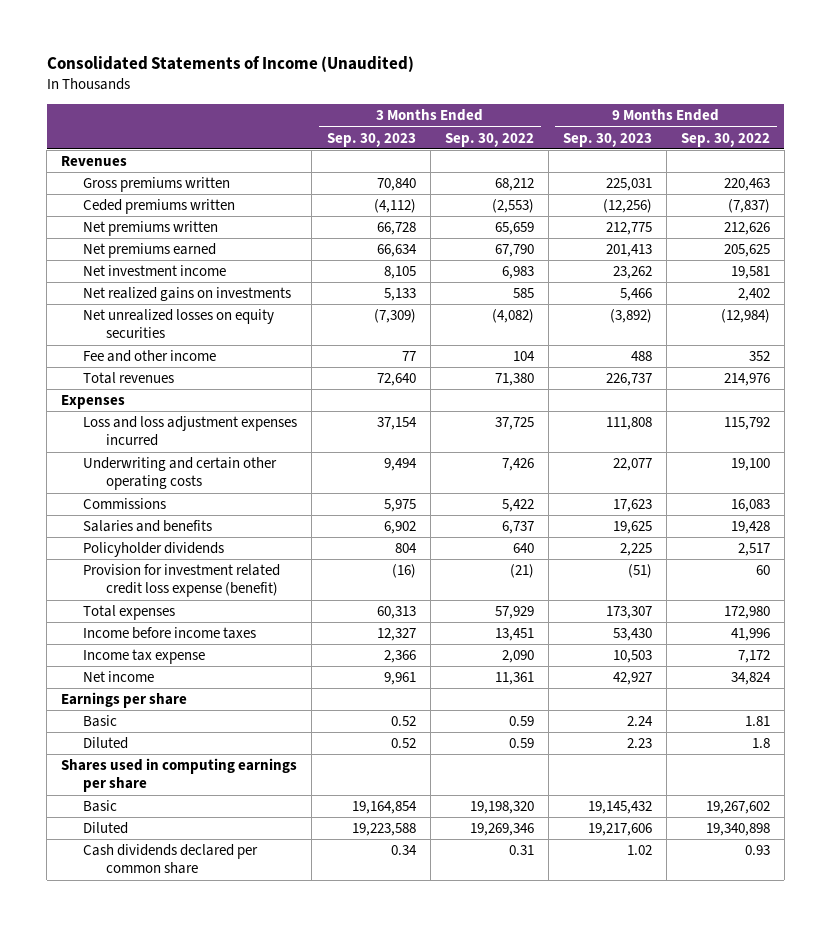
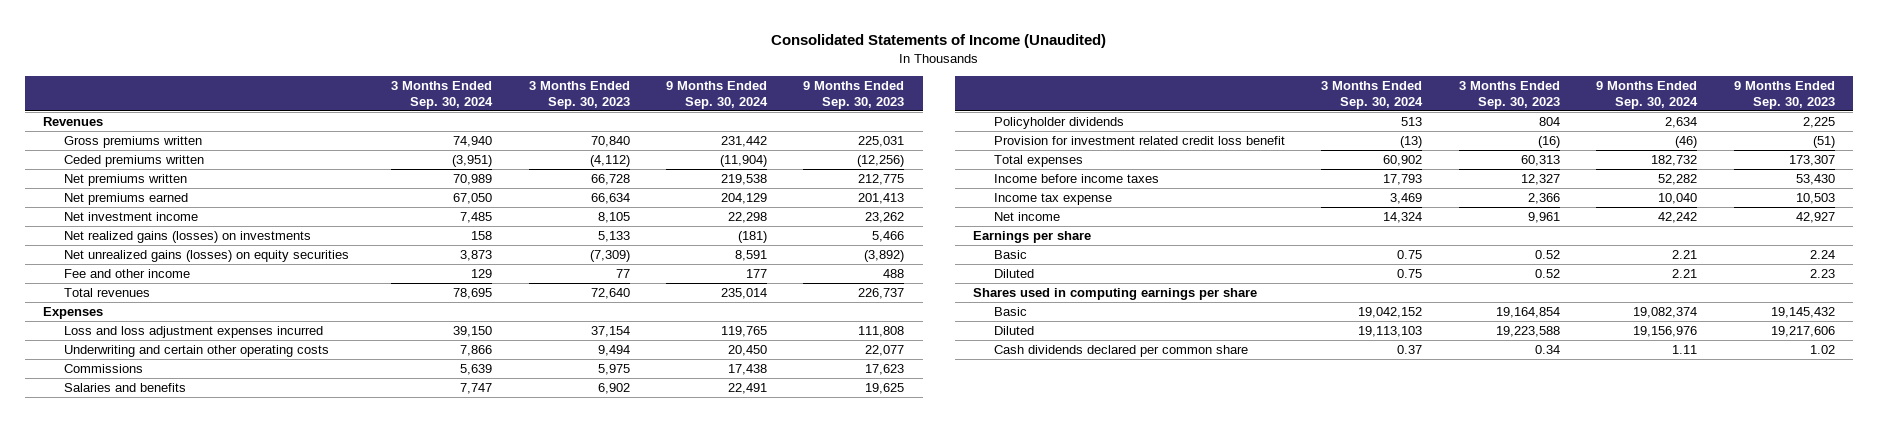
- | 3 Months Ended Sep. 30, 2023 | 3 Months Ended Sep. 30, 2022 | 9 Months Ended Sep. 30, 2023 | 9 Months Ended Sep. 30, 2022
+ | 3 Months Ended Sep. 30, 2024 | 3 Months Ended Sep. 30, 2023 | 9 Months Ended Sep. 30, 2024 | 9 Months Ended Sep. 30, 2023
- Net realized gains on investments | 5,133 | 585 | 5,466 | 2,402
- Net unrealized losses on equity securities | (7,309) | (4,082) | (3,892) | (12,984)
+ Net realized gains (losses) on investments | 158 | 5,133 | (181) | 5,466
+ Net unrealized gains (losses) on equity securities | 3,873 | (7,309) | 8,591 | (3,892)
- Provision for investment related credit loss expense (benefit) | (16) | (21) | (51) | 60
+ Provision for investment related credit loss benefit | (13) | (16) | (46) | (51)

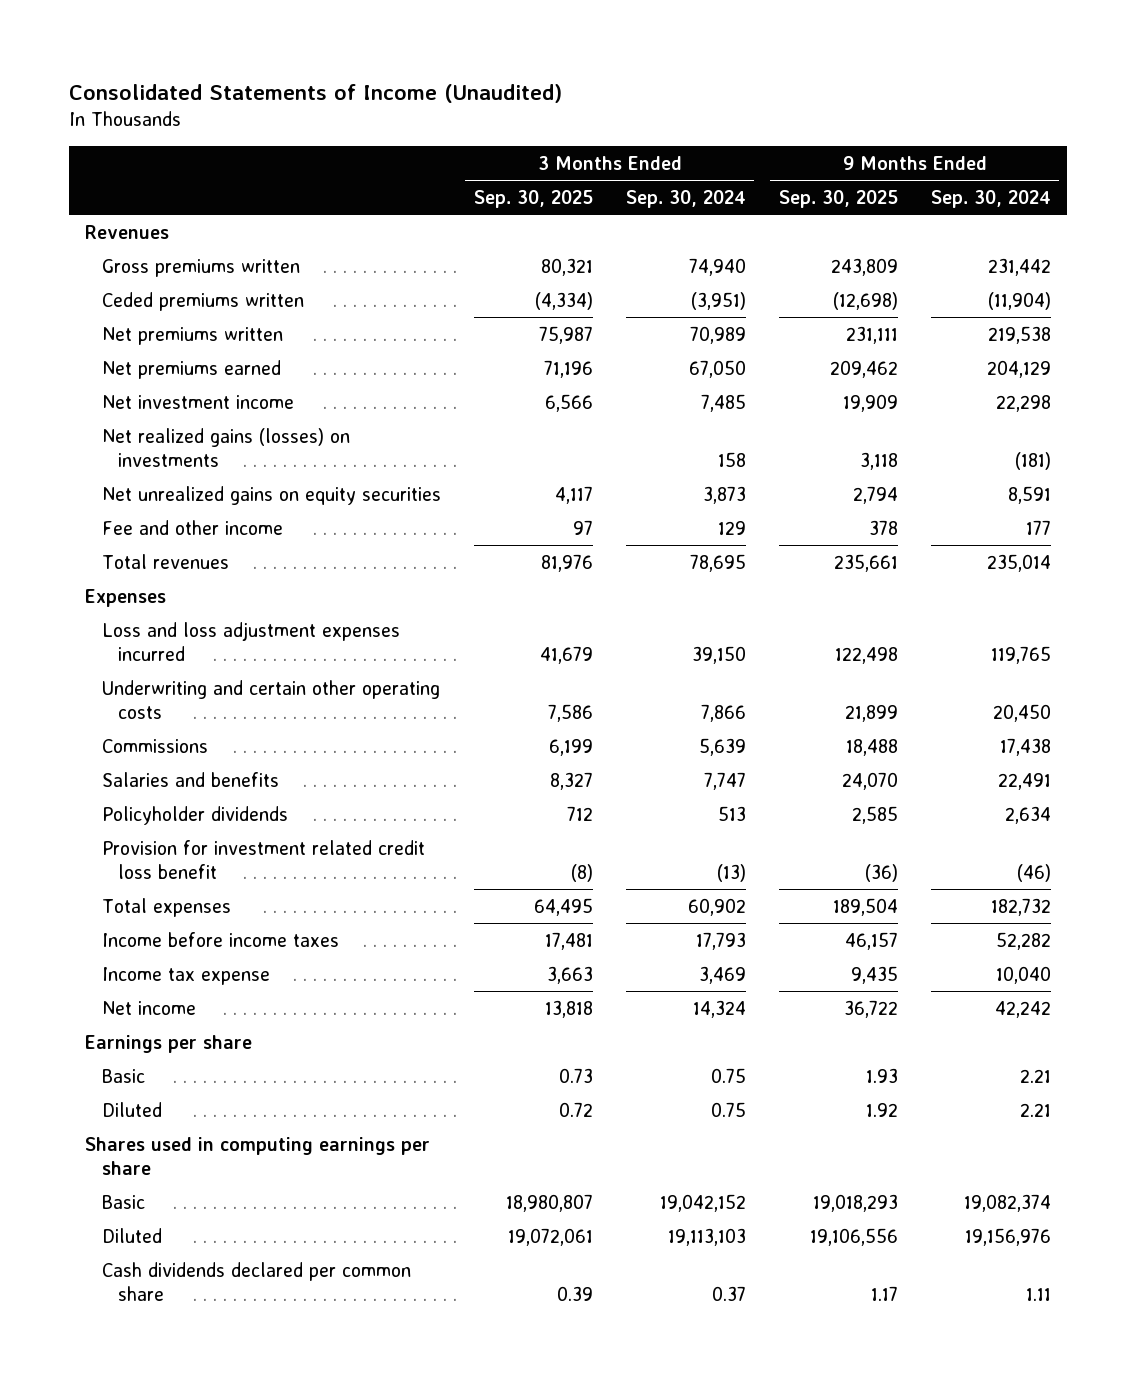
- | 3 Months Ended Sep. 30, 2024 | 3 Months Ended Sep. 30, 2023 | 9 Months Ended Sep. 30, 2024 | 9 Months Ended Sep. 30, 2023
+ | 3 Months Ended Sep. 30, 2025 | 3 Months Ended Sep. 30, 2024 | 9 Months Ended Sep. 30, 2025 | 9 Months Ended Sep. 30, 2024
- Net unrealized gains (losses) on equity securities | 3,873 | (7,309) | 8,591 | (3,892)
+ Net unrealized gains on equity securities | 4,117 | 3,873 | 2,794 | 8,591

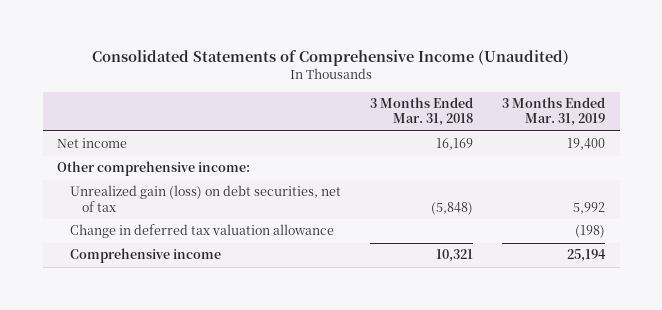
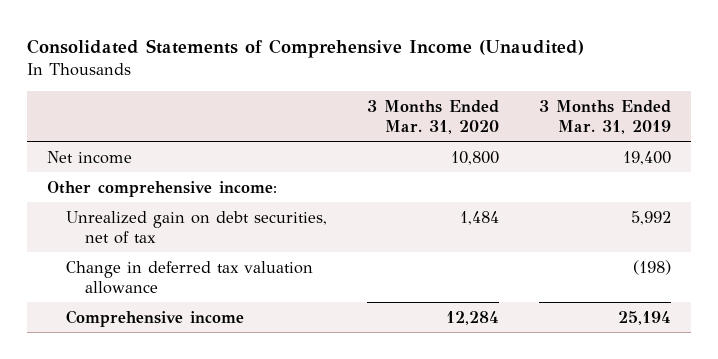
- | 3 Months Ended Mar. 31, 2018 | 3 Months Ended Mar. 31, 2019
+ | 3 Months Ended Mar. 31, 2020 | 3 Months Ended Mar. 31, 2019
- Unrealized gain (loss) on debt securities, net of tax | (5,848) | 5,992
+ Unrealized gain on debt securities, net of tax | 1,484 | 5,992

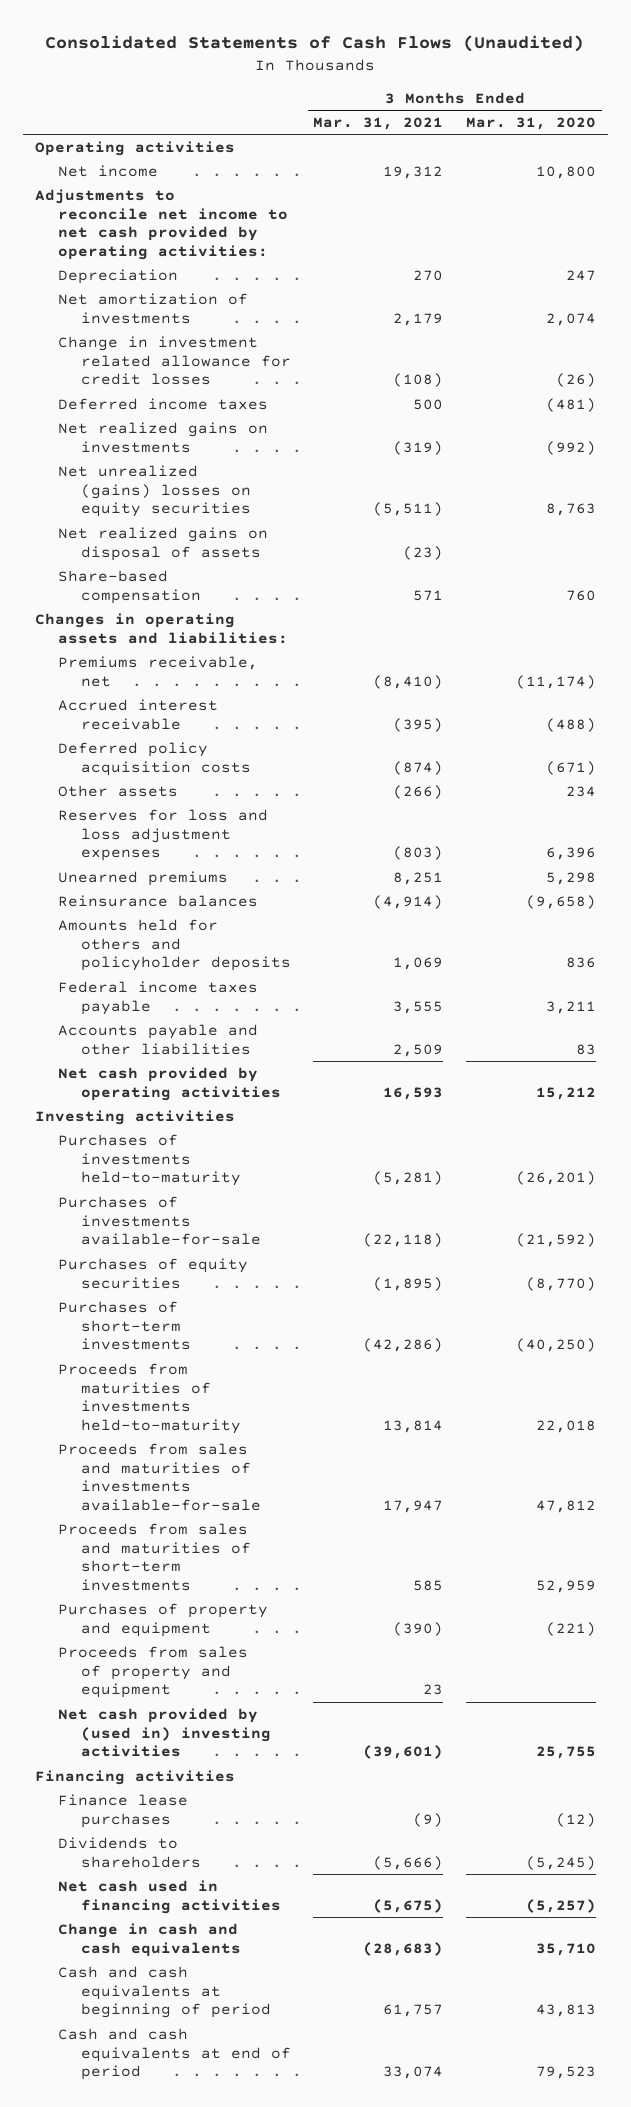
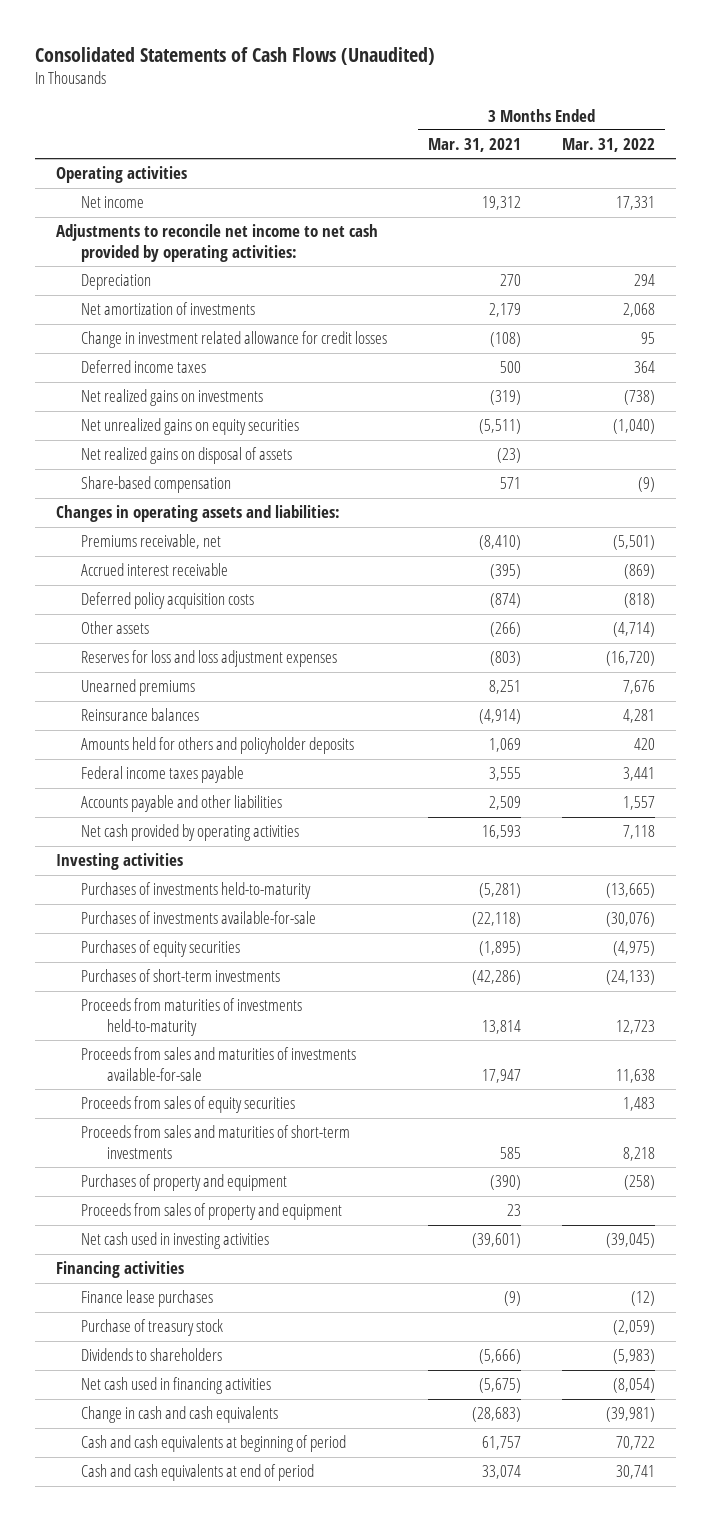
- | 3 Months Ended Mar. 31, 2021 | 3 Months Ended Mar. 31, 2020
+ | 3 Months Ended Mar. 31, 2021 | 3 Months Ended Mar. 31, 2022
- Net unrealized (gains) losses on equity securities | (5,511) | 8,763
+ Net unrealized gains on equity securities | (5,511) | (1,040)
+ Proceeds from sales of equity securities | | 1,483
- Net cash provided by (used in) investing activities | (39,601) | 25,755
+ Net cash used in investing activities | (39,601) | (39,045)
+ Purchase of treasury stock | | (2,059)

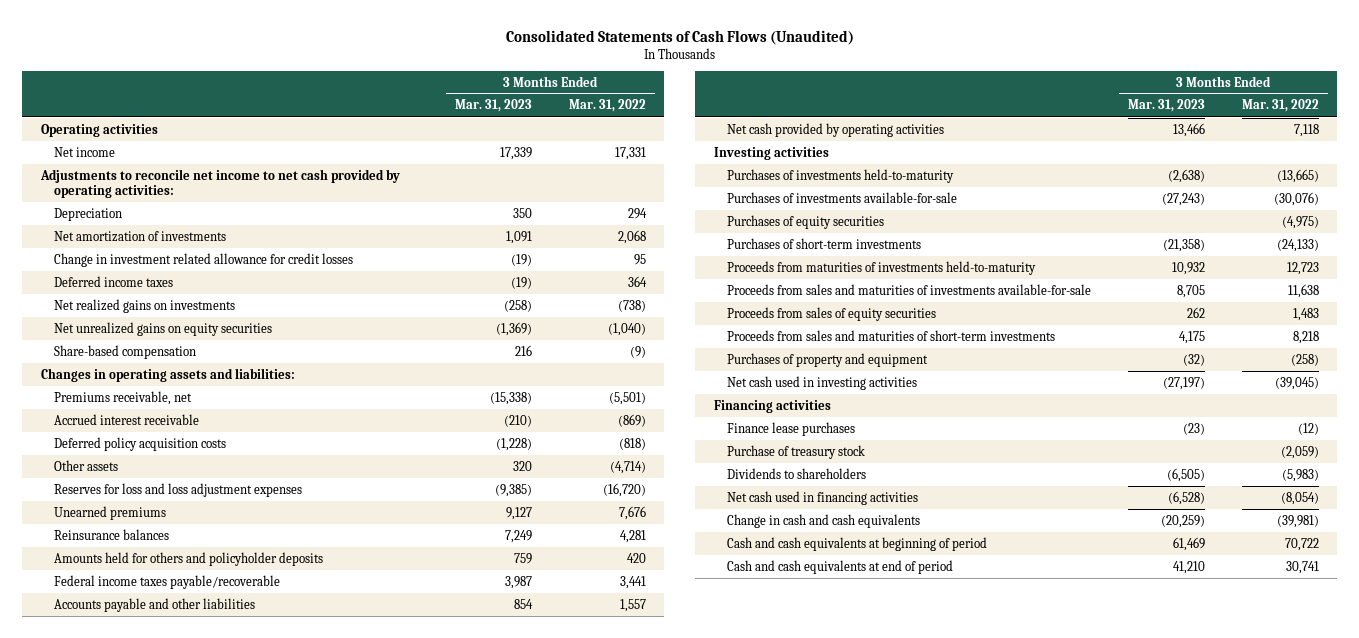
- | 3 Months Ended Mar. 31, 2021 | 3 Months Ended Mar. 31, 2022
+ | 3 Months Ended Mar. 31, 2023 | 3 Months Ended Mar. 31, 2022
- Net realized gains on disposal of assets | (23) |
- Federal income taxes payable | 3,555 | 3,441
+ Federal income taxes payable/recoverable | 3,987 | 3,441
- Proceeds from sales of property and equipment | 23 |

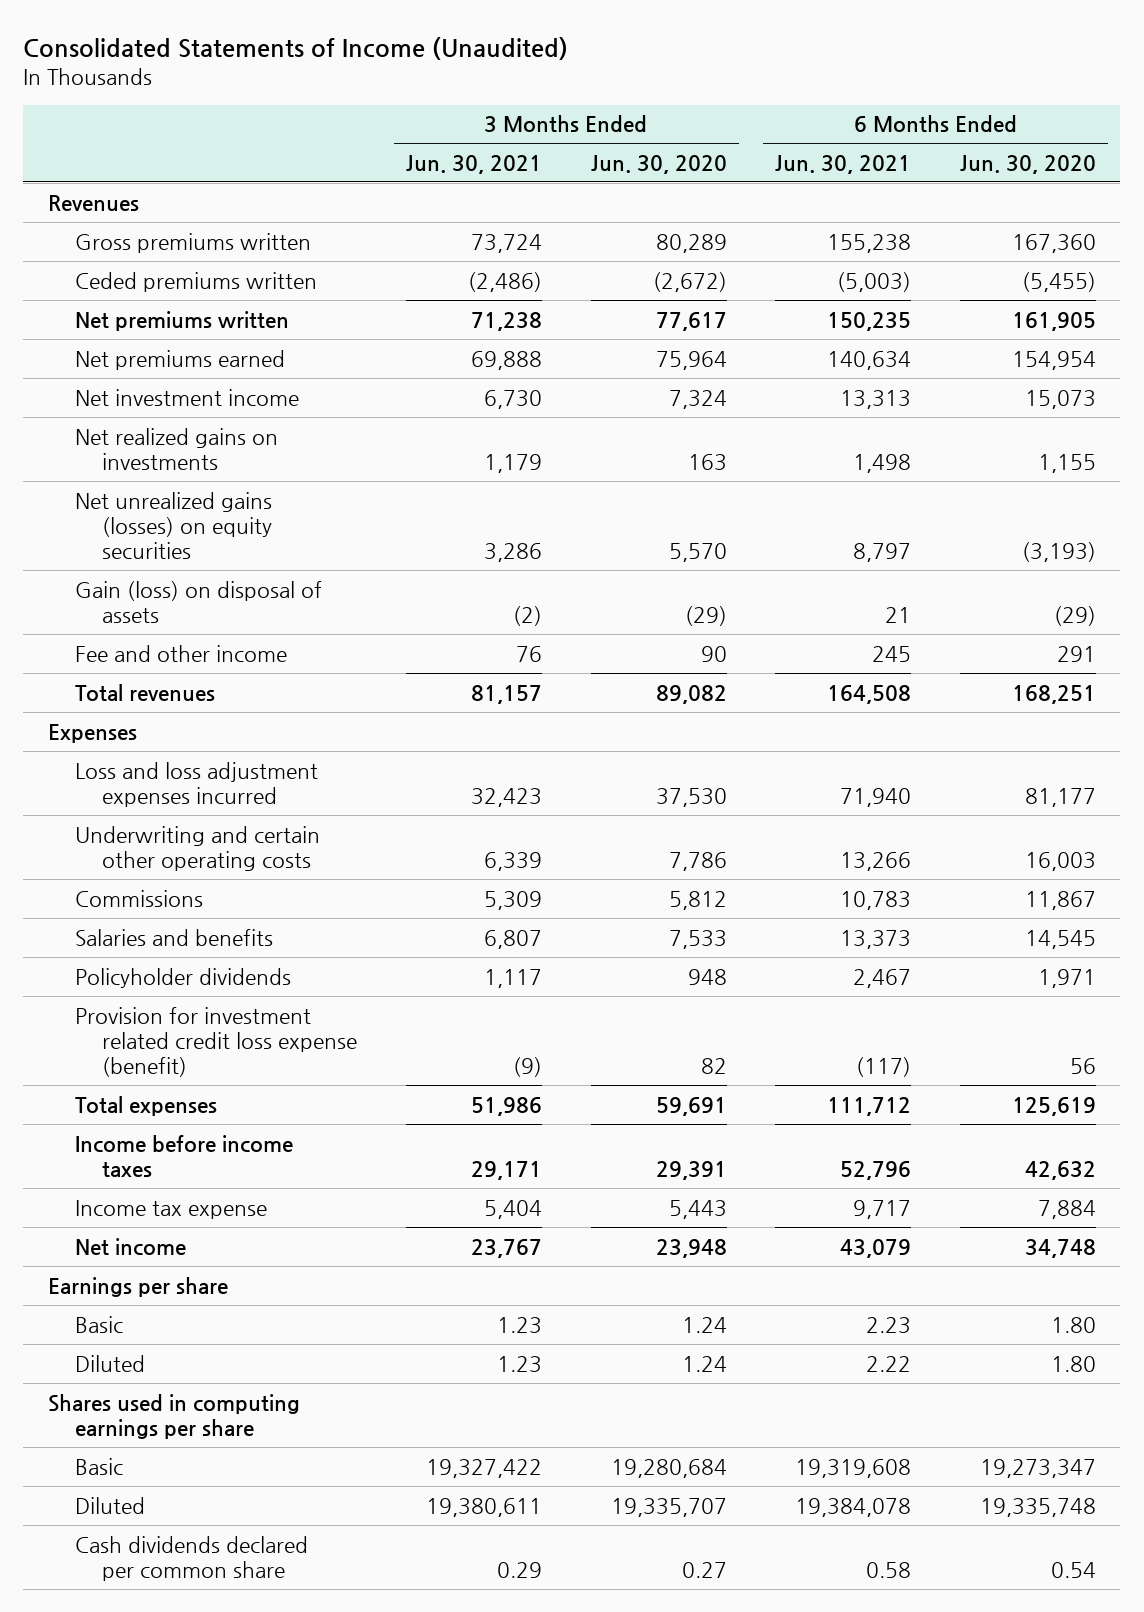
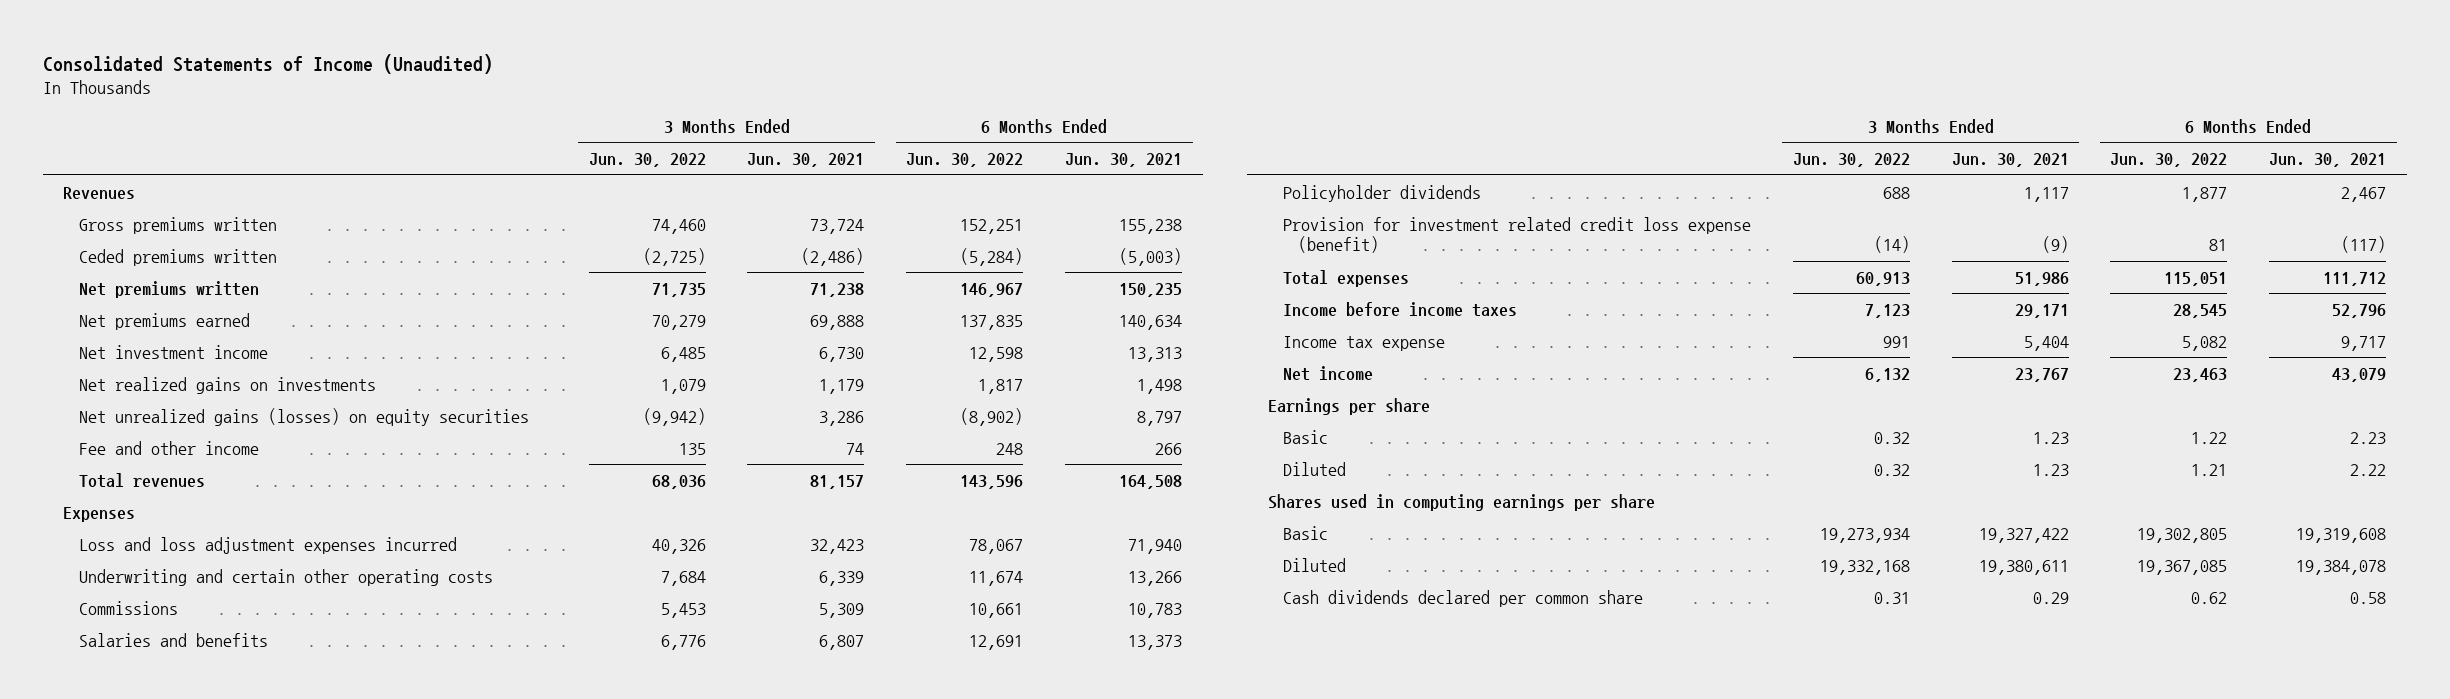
- | 3 Months Ended Jun. 30, 2021 | 3 Months Ended Jun. 30, 2020 | 6 Months Ended Jun. 30, 2021 | 6 Months Ended Jun. 30, 2020
+ | 3 Months Ended Jun. 30, 2022 | 3 Months Ended Jun. 30, 2021 | 6 Months Ended Jun. 30, 2022 | 6 Months Ended Jun. 30, 2021
- Gain (loss) on disposal of assets | (2) | (29) | 21 | (29)
- Fee and other income | 76 | 90 | 245 | 291
+ Fee and other income | 135 | 74 | 248 | 266

